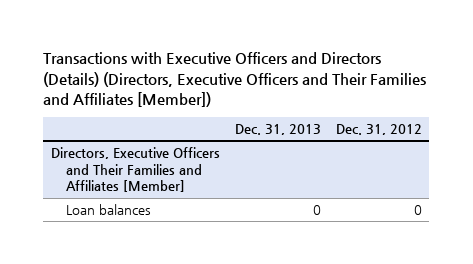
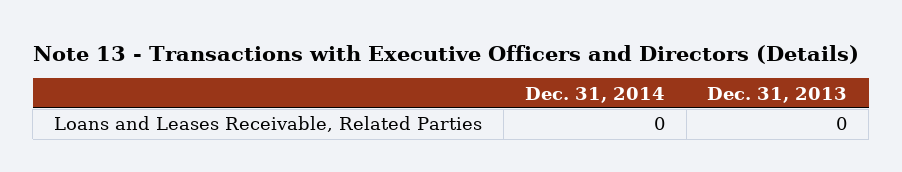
- Transactions with Executive Officers and Directors (Details) (Directors, Executive Officers and Their Families and Affiliates [Member])
+ Note 13 - Transactions with Executive Officers and Directors (Details)
- | Dec. 31, 2013 | Dec. 31, 2012
+ | Dec. 31, 2014 | Dec. 31, 2013
- Directors, Executive Officers and Their Families and Affiliates [Member]
- Loan balances | 0 | 0
+ Loans and Leases Receivable, Related Parties | 0 | 0

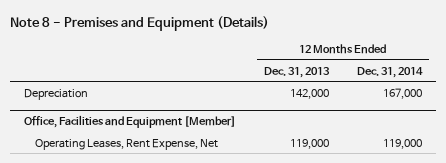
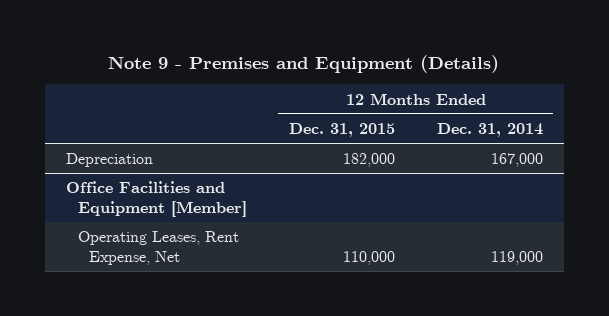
- Note 8 - Premises and Equipment (Details)
+ Note 9 - Premises and Equipment (Details)
- | 12 Months Ended Dec. 31, 2013 | 12 Months Ended Dec. 31, 2014
+ | 12 Months Ended Dec. 31, 2015 | 12 Months Ended Dec. 31, 2014
- Office, Facilities and Equipment [Member]
+ Office Facilities and Equipment [Member]

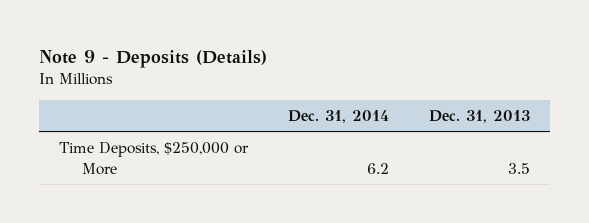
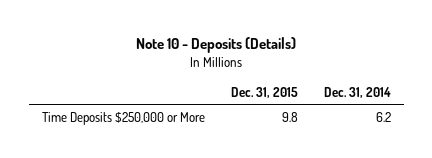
- Note 9 - Deposits (Details)
+ Note 10 - Deposits (Details)
- | Dec. 31, 2014 | Dec. 31, 2013
+ | Dec. 31, 2015 | Dec. 31, 2014
- Time Deposits, $250,000 or More | 6.2 | 3.5
+ Time Deposits $250,000 or More | 9.8 | 6.2

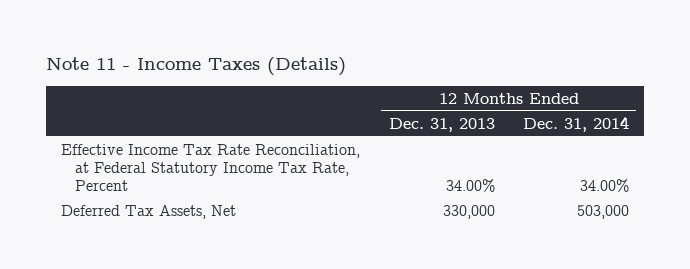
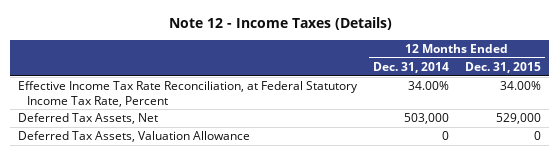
- Note 11 - Income Taxes (Details)
+ Note 12 - Income Taxes (Details)
- | 12 Months Ended Dec. 31, 2013 | 12 Months Ended Dec. 31, 2014
+ | 12 Months Ended Dec. 31, 2014 | 12 Months Ended Dec. 31, 2015
+ Deferred Tax Assets, Valuation Allowance | 0 | 0

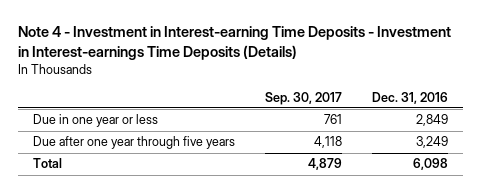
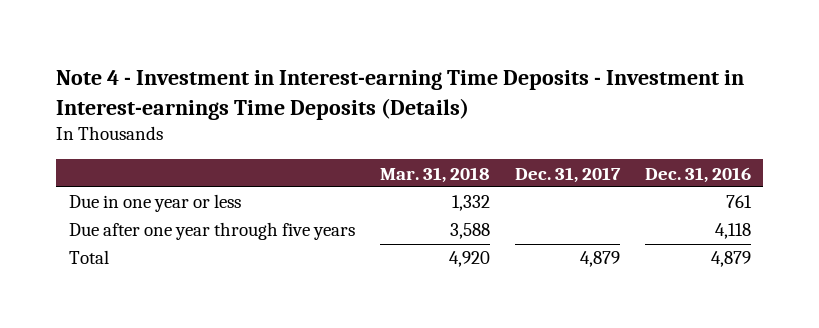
- | Sep. 30, 2017 | Dec. 31, 2016
+ | Mar. 31, 2018 | Dec. 31, 2017 | Dec. 31, 2016
- Due in one year or less | 761 | 2,849
- Due after one year through five years | 4,118 | 3,249
- Total | 4,879 | 6,098
+ Due in one year or less | 1,332 | | 761
+ Due after one year through five years | 3,588 | | 4,118
+ Total | 4,920 | 4,879 | 4,879

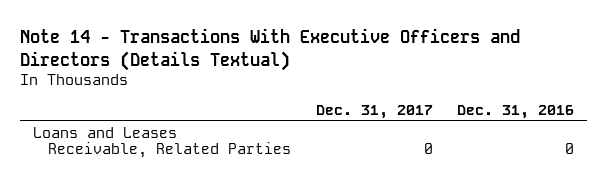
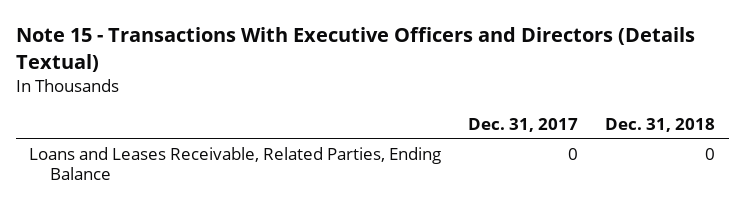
- Note 14 - Transactions With Executive Officers and Directors (Details Textual)
+ Note 15 - Transactions With Executive Officers and Directors (Details Textual)
- | Dec. 31, 2017 | Dec. 31, 2016
+ | Dec. 31, 2017 | Dec. 31, 2018
- Loans and Leases Receivable, Related Parties | 0 | 0
+ Loans and Leases Receivable, Related Parties, Ending Balance | 0 | 0

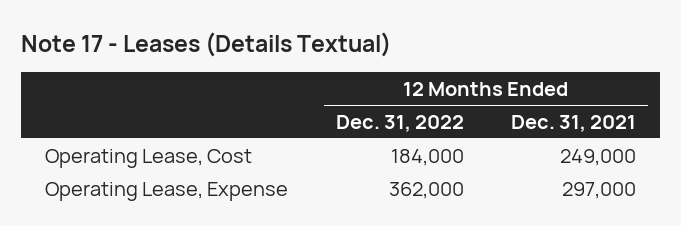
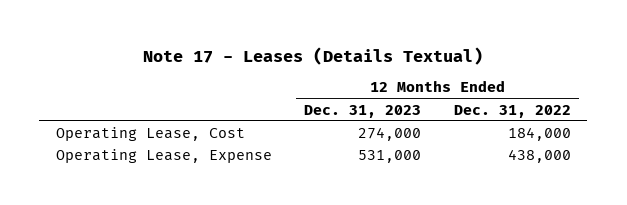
- | 12 Months Ended Dec. 31, 2022 | 12 Months Ended Dec. 31, 2021
+ | 12 Months Ended Dec. 31, 2023 | 12 Months Ended Dec. 31, 2022
- Operating Lease, Expense | 362,000 | 297,000
+ Operating Lease, Expense | 531,000 | 438,000

